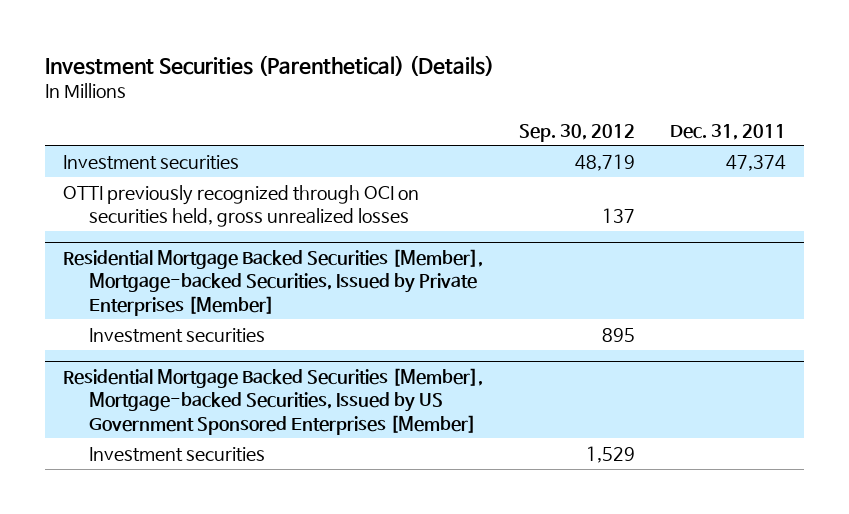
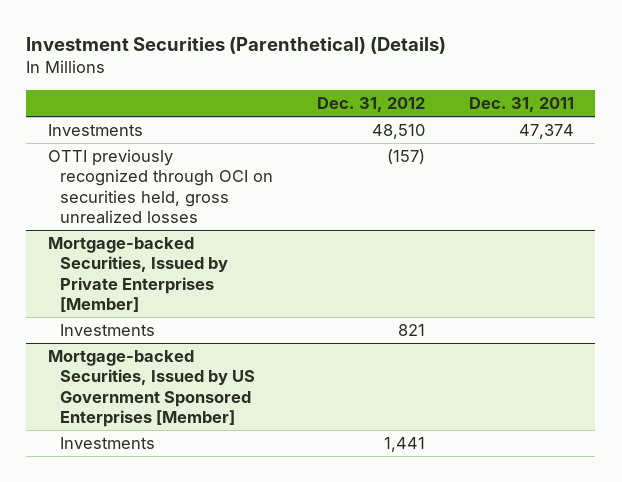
- | Sep. 30, 2012 | Dec. 31, 2011
+ | Dec. 31, 2012 | Dec. 31, 2011
- Investment securities | 48,719 | 47,374
+ Investments | 48,510 | 47,374
- Residential Mortgage Backed Securities [Member], Mortgage-backed Securities, Issued by Private Enterprises [Member]
- Investment securities | 895 |
- Residential Mortgage Backed Securities [Member], Mortgage-backed Securities, Issued by US Government Sponsored Enterprises [Member]
- Investment securities | 1,529 |
+ Mortgage-backed Securities, Issued by Private Enterprises [Member]
+ Investments | 821 |
+ Mortgage-backed Securities, Issued by US Government Sponsored Enterprises [Member]
+ Investments | 1,441 |

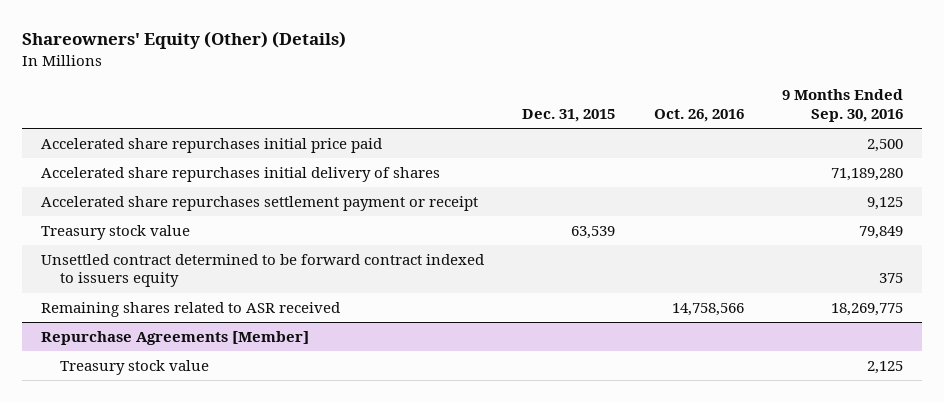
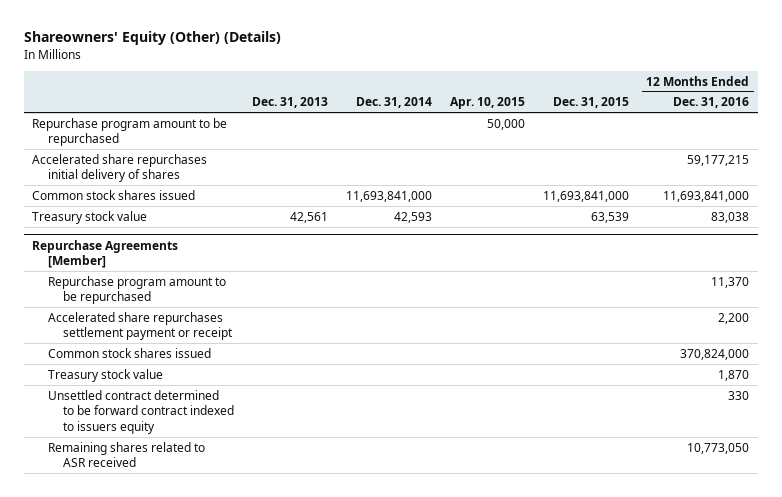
- | Dec. 31, 2015 | Oct. 26, 2016 | 9 Months Ended Sep. 30, 2016
+ | Dec. 31, 2013 | Dec. 31, 2014 | Apr. 10, 2015 | Dec. 31, 2015 | 12 Months Ended Dec. 31, 2016
- Accelerated share repurchases initial price paid | | | 2,500
+ Repurchase program amount to be repurchased | | | 50,000 | |
- Accelerated share repurchases settlement payment or receipt | | | 9,125
+ Common stock shares issued | | 11,693,841,000 | | 11,693,841,000 | 11,693,841,000
- Unsettled contract determined to be forward contract indexed to issuers equity | | | 375
- Remaining shares related to ASR received | | 14,758,566 | 18,269,775
@ Repurchase Agreements [Member]
+ Repurchase program amount to be repurchased | | | | | 11,370
+ Accelerated share repurchases settlement payment or receipt | | | | | 2,200
+ Common stock shares issued | | | | | 370,824,000
+ Unsettled contract determined to be forward contract indexed to issuers equity | | | | | 330
+ Remaining shares related to ASR received | | | | | 10,773,050

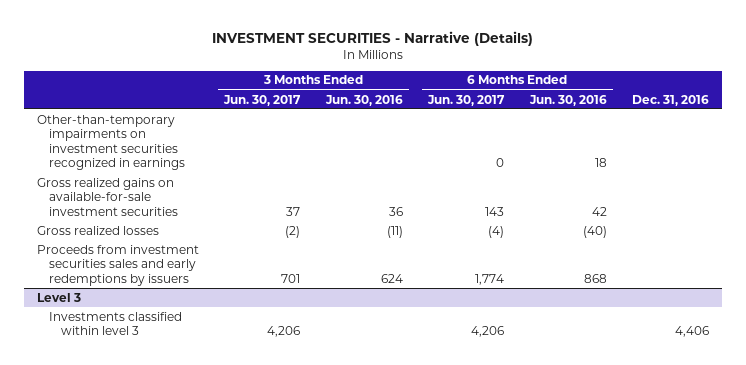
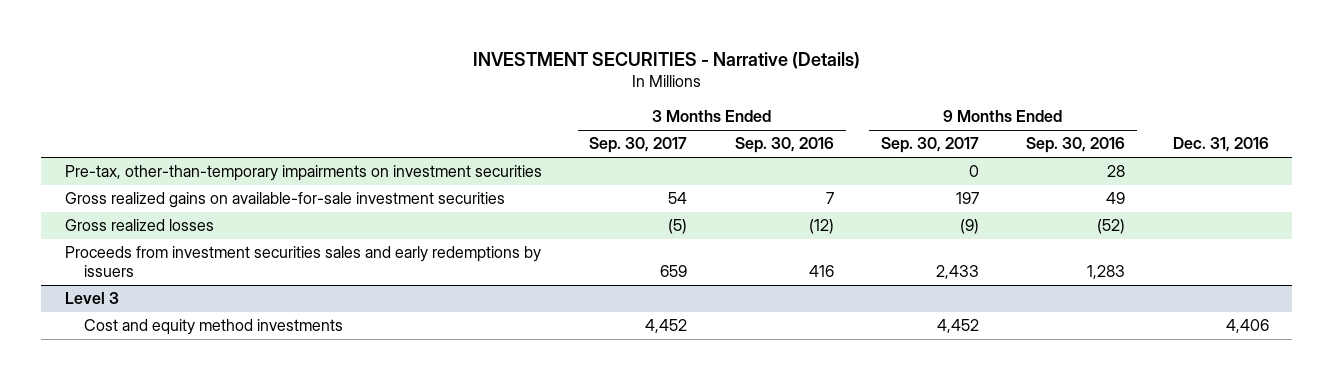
- | 3 Months Ended Jun. 30, 2017 | 3 Months Ended Jun. 30, 2016 | 6 Months Ended Jun. 30, 2017 | 6 Months Ended Jun. 30, 2016 | Dec. 31, 2016
+ | 3 Months Ended Sep. 30, 2017 | 3 Months Ended Sep. 30, 2016 | 9 Months Ended Sep. 30, 2017 | 9 Months Ended Sep. 30, 2016 | Dec. 31, 2016
- Other-than-temporary impairments on investment securities recognized in earnings | | | 0 | 18 |
+ Pre-tax, other-than-temporary impairments on investment securities | | | 0 | 28 |
@ Level 3
- Investments classified within level 3 | 4,206 | | 4,206 | | 4,406
+ Cost and equity method investments | 4,452 | | 4,452 | | 4,406

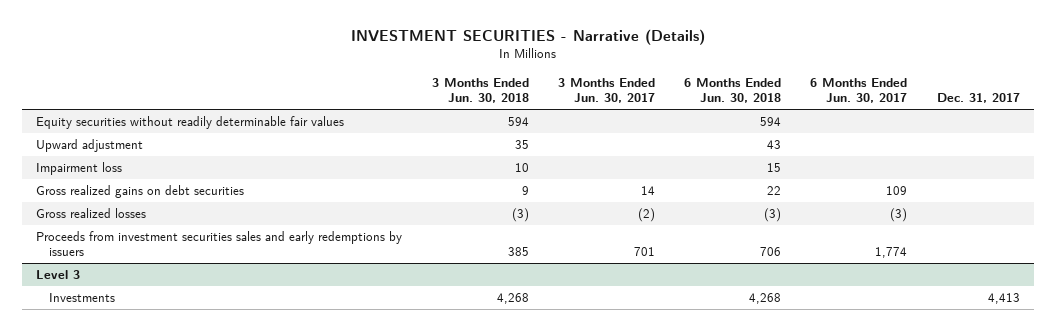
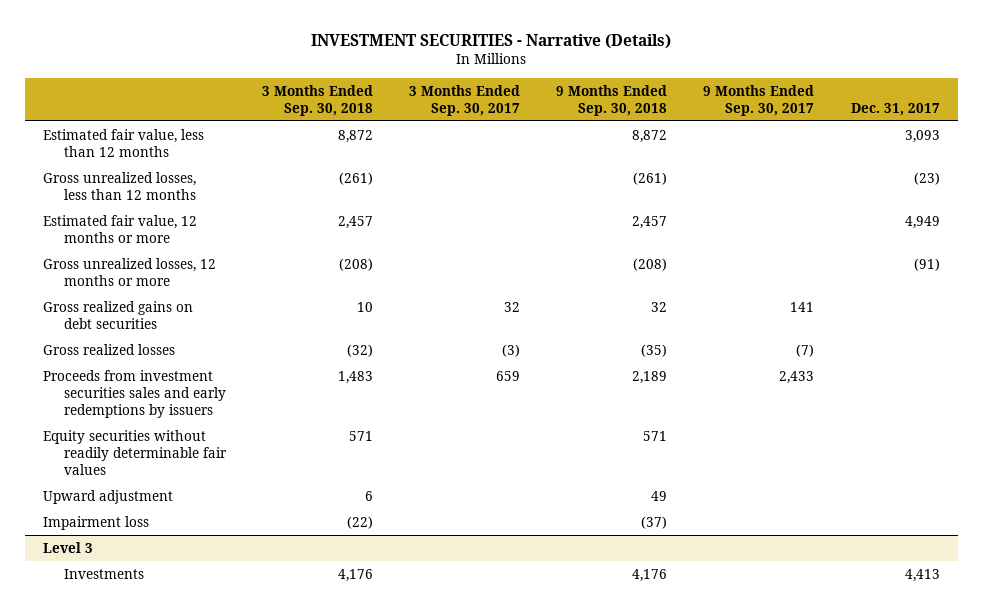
- | 3 Months Ended Jun. 30, 2018 | 3 Months Ended Jun. 30, 2017 | 6 Months Ended Jun. 30, 2018 | 6 Months Ended Jun. 30, 2017 | Dec. 31, 2017
+ | 3 Months Ended Sep. 30, 2018 | 3 Months Ended Sep. 30, 2017 | 9 Months Ended Sep. 30, 2018 | 9 Months Ended Sep. 30, 2017 | Dec. 31, 2017
+ Estimated fair value, less than 12 months | 8,872 | | 8,872 | | 3,093
+ Gross unrealized losses, less than 12 months | (261) | | (261) | | (23)
+ Estimated fair value, 12 months or more | 2,457 | | 2,457 | | 4,949
+ Gross unrealized losses, 12 months or more | (208) | | (208) | | (91)
moved down: Equity securities without readily determinable fair values | 571 | | 571 | |
moved down: Upward adjustment | 6 | | 49 | |
moved down: Impairment loss | (22) | | (37) | |

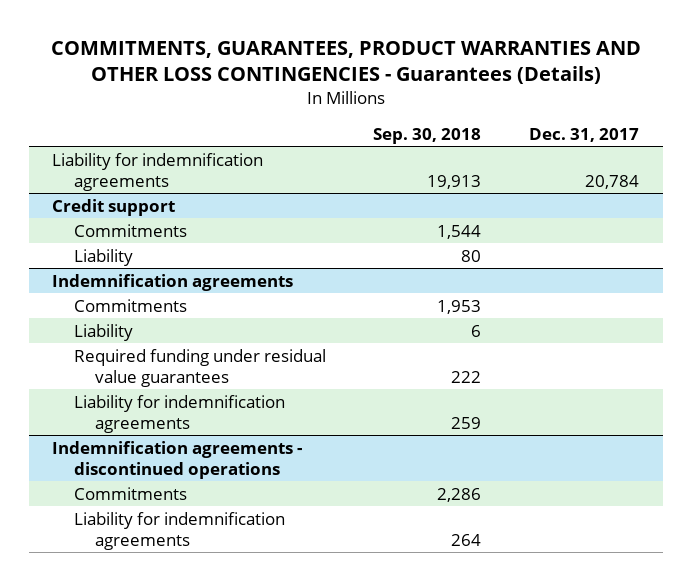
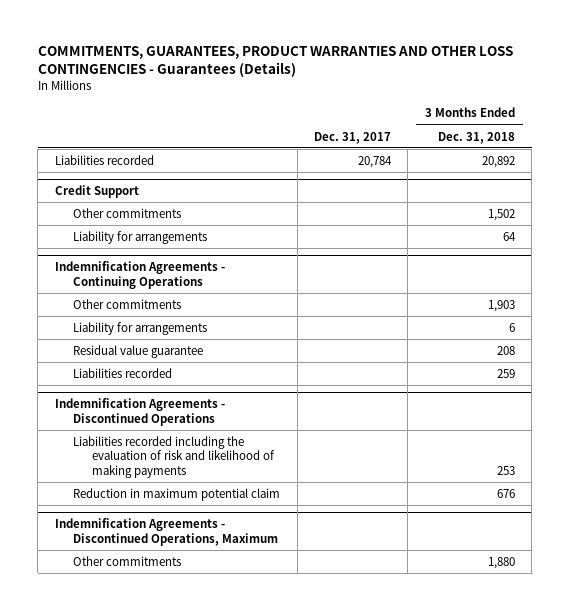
- | Sep. 30, 2018 | Dec. 31, 2017
+ | Dec. 31, 2017 | 3 Months Ended Dec. 31, 2018
- Liability for indemnification agreements | 19,913 | 20,784
- Credit support
- Commitments | 1,544 |
- Liability | 80 |
- Indemnification agreements
- Commitments | 1,953 |
- Liability | 6 |
- Required funding under residual value guarantees | 222 |
- Liability for indemnification agreements | 259 |
- Indemnification agreements - discontinued operations
- Commitments | 2,286 |
- Liability for indemnification agreements | 264 |
+ Liabilities recorded | 20,784 | 20,892
+ Credit Support
+ Other commitments | | 1,502
+ Liability for arrangements | | 64
+ Indemnification Agreements - Continuing Operations
+ Other commitments | | 1,903
+ Liability for arrangements | | 6
+ Residual value guarantee | | 208
+ Liabilities recorded | | 259
+ Indemnification Agreements - Discontinued Operations
+ Liabilities recorded including the evaluation of risk and likelihood of making payments | | 253
+ Reduction in maximum potential claim | | 676
+ Indemnification Agreements - Discontinued Operations, Maximum
+ Other commitments | | 1,880

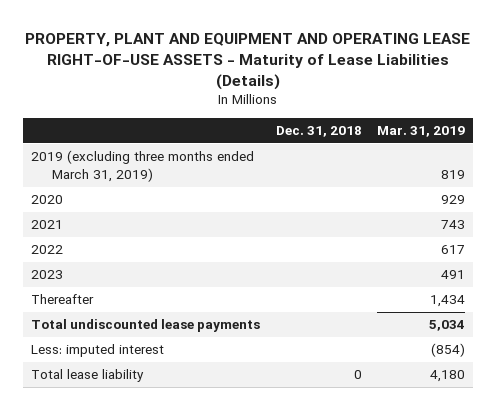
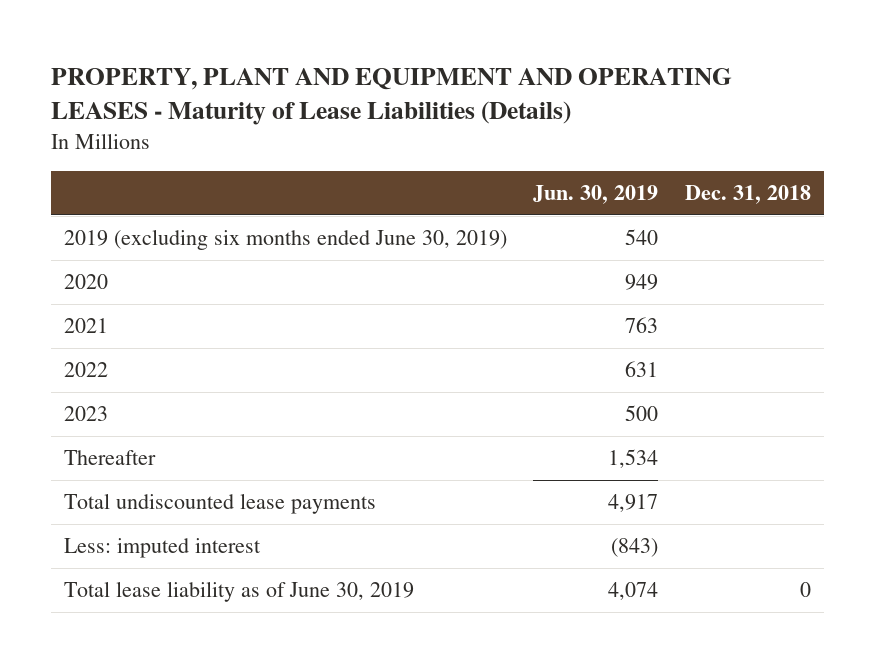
- PROPERTY, PLANT AND EQUIPMENT AND OPERATING LEASE RIGHT-OF-USE ASSETS - Maturity of Lease Liabilities (Details)
+ PROPERTY, PLANT AND EQUIPMENT AND OPERATING LEASES - Maturity of Lease Liabilities (Details)
- | Dec. 31, 2018 | Mar. 31, 2019
+ | Jun. 30, 2019 | Dec. 31, 2018
- 2019 (excluding three months ended March 31, 2019) | | 819
+ 2019 (excluding six months ended June 30, 2019) | 540 |
- Total lease liability | 0 | 4,180
+ Total lease liability as of June 30, 2019 | 4,074 | 0

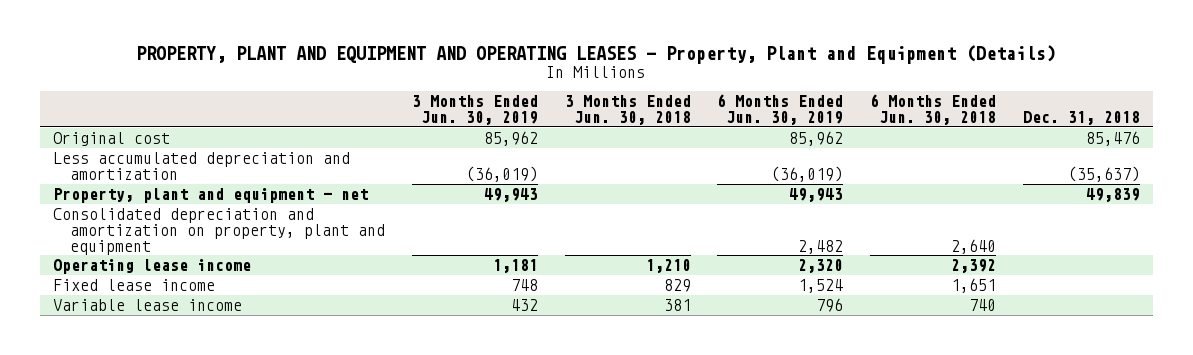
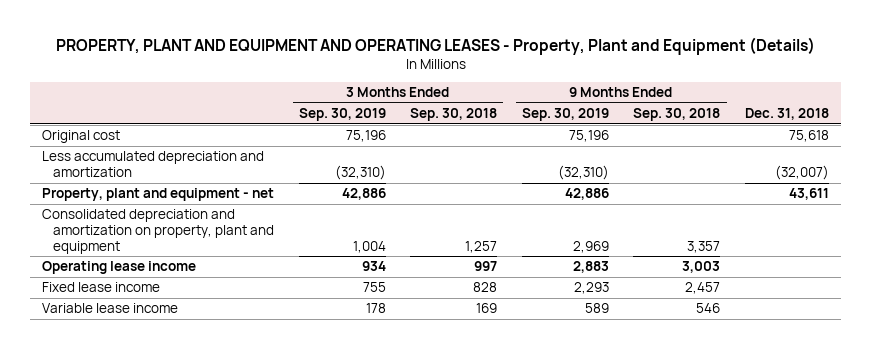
- | 3 Months Ended Jun. 30, 2019 | 3 Months Ended Jun. 30, 2018 | 6 Months Ended Jun. 30, 2019 | 6 Months Ended Jun. 30, 2018 | Dec. 31, 2018
+ | 3 Months Ended Sep. 30, 2019 | 3 Months Ended Sep. 30, 2018 | 9 Months Ended Sep. 30, 2019 | 9 Months Ended Sep. 30, 2018 | Dec. 31, 2018
- Original cost | 85,962 | | 85,962 | | 85,476
- Less accumulated depreciation and amortization | (36,019) | | (36,019) | | (35,637)
- Property, plant and equipment - net | 49,943 | | 49,943 | | 49,839
+ Original cost | 75,196 | | 75,196 | | 75,618
+ Less accumulated depreciation and amortization | (32,310) | | (32,310) | | (32,007)
+ Property, plant and equipment - net | 42,886 | | 42,886 | | 43,611

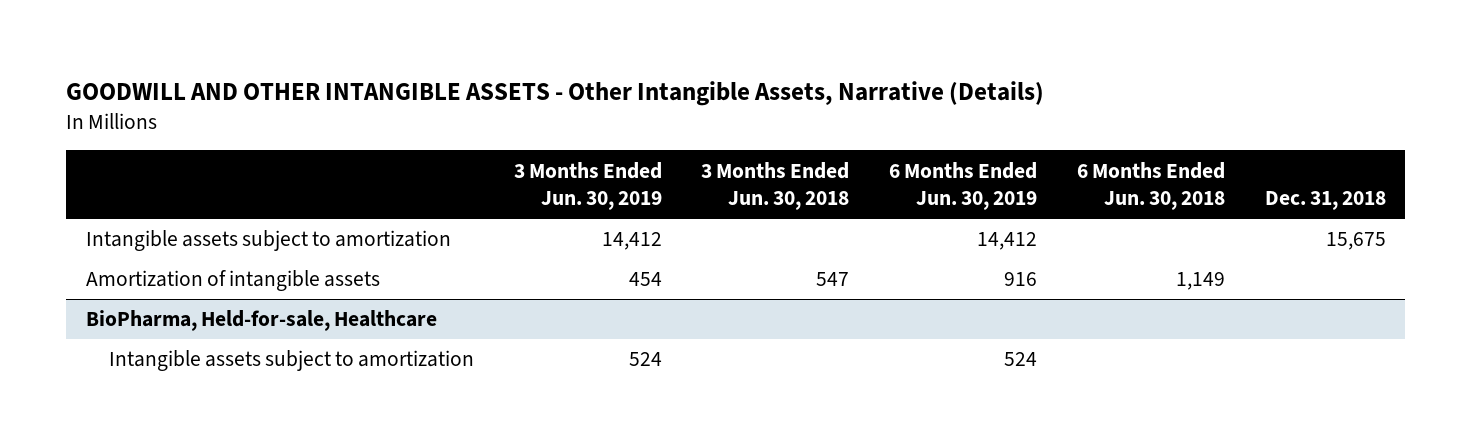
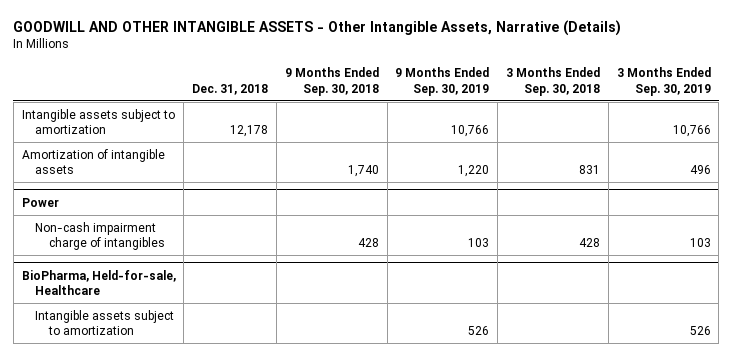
- | 3 Months Ended Jun. 30, 2019 | 3 Months Ended Jun. 30, 2018 | 6 Months Ended Jun. 30, 2019 | 6 Months Ended Jun. 30, 2018 | Dec. 31, 2018
+ | Dec. 31, 2018 | 9 Months Ended Sep. 30, 2018 | 9 Months Ended Sep. 30, 2019 | 3 Months Ended Sep. 30, 2018 | 3 Months Ended Sep. 30, 2019
- Intangible assets subject to amortization | 14,412 | | 14,412 | | 15,675
+ Intangible assets subject to amortization | 12,178 | | 10,766 | | 10,766
+ Power
+ Non-cash impairment charge of intangibles | | 428 | 103 | 428 | 103

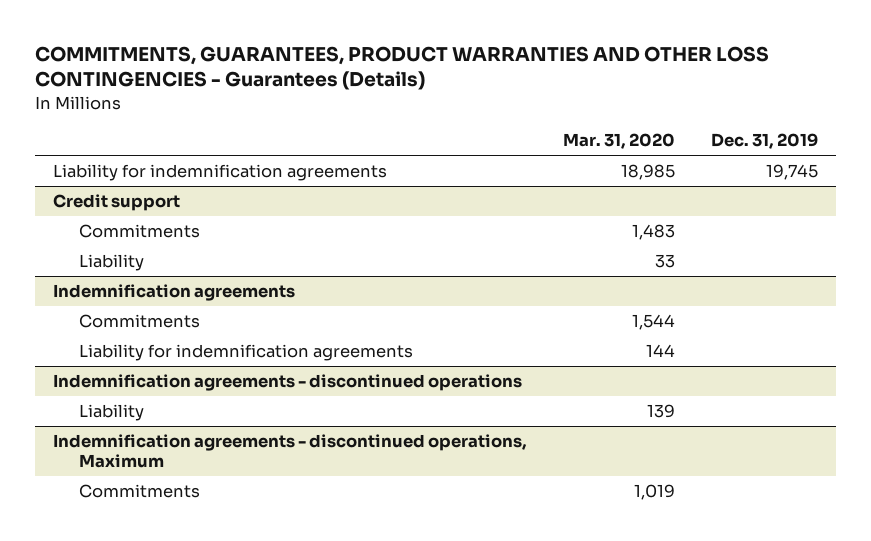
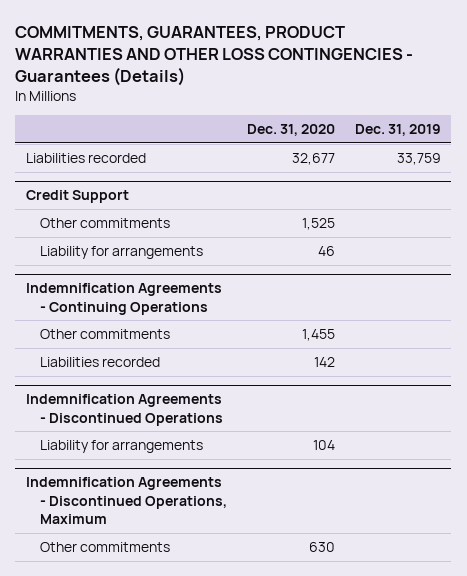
- | Mar. 31, 2020 | Dec. 31, 2019
+ | Dec. 31, 2020 | Dec. 31, 2019
- Liability for indemnification agreements | 18,985 | 19,745
- Credit support
- Commitments | 1,483 |
- Liability | 33 |
- Indemnification agreements
- Commitments | 1,544 |
- Liability for indemnification agreements | 144 |
- Indemnification agreements - discontinued operations
- Liability | 139 |
- Indemnification agreements - discontinued operations, Maximum
- Commitments | 1,019 |
+ Liabilities recorded | 32,677 | 33,759
+ Credit Support
+ Other commitments | 1,525 |
+ Liability for arrangements | 46 |
+ Indemnification Agreements - Continuing Operations
+ Other commitments | 1,455 |
+ Liabilities recorded | 142 |
+ Indemnification Agreements - Discontinued Operations
+ Liability for arrangements | 104 |
+ Indemnification Agreements - Discontinued Operations, Maximum
+ Other commitments | 630 |

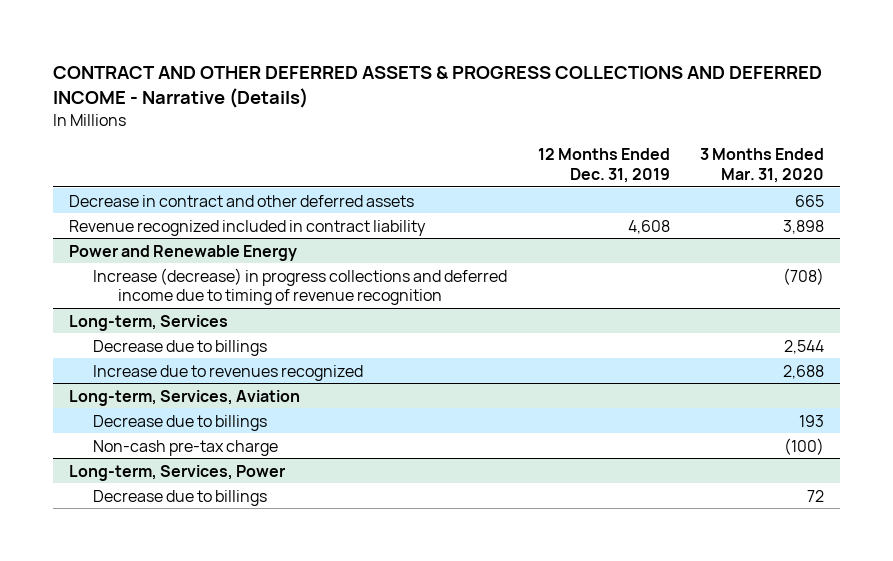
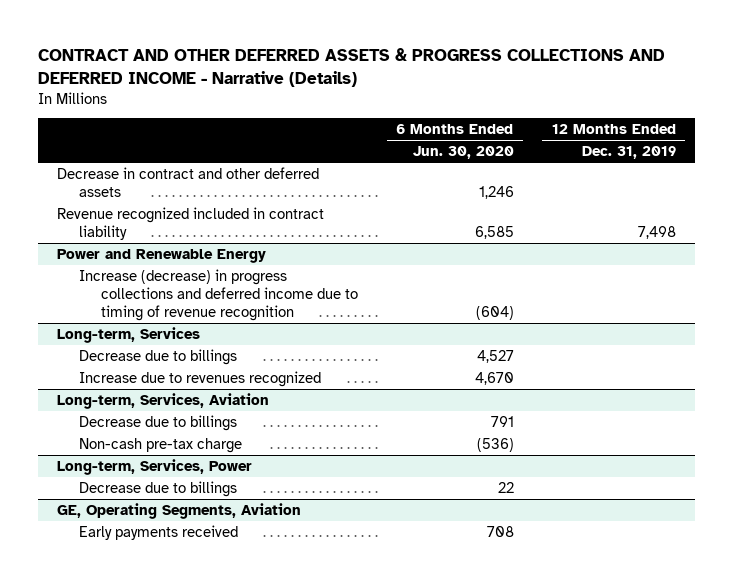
- | 12 Months Ended Dec. 31, 2019 | 3 Months Ended Mar. 31, 2020
+ | 6 Months Ended Jun. 30, 2020 | 12 Months Ended Dec. 31, 2019
- Revenue recognized included in contract liability | 4,608 | 3,898
+ Revenue recognized included in contract liability | 6,585 | 7,498
+ GE, Operating Segments, Aviation
+ Early payments received | 708 |

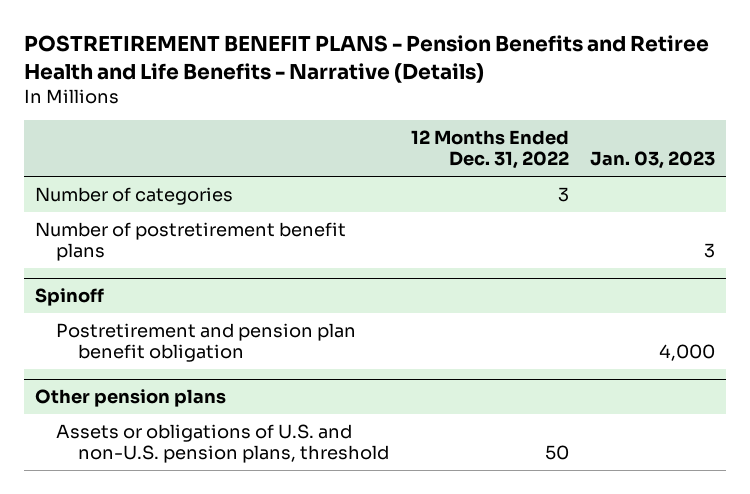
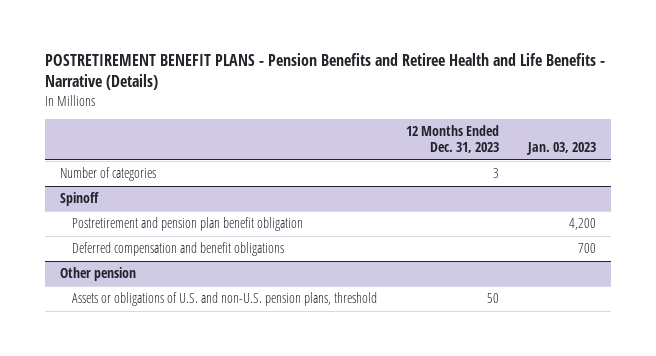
- | 12 Months Ended Dec. 31, 2022 | Jan. 03, 2023
+ | 12 Months Ended Dec. 31, 2023 | Jan. 03, 2023
- Number of postretirement benefit plans | | 3
@ Spinoff
- Postretirement and pension plan benefit obligation | | 4,000
- Other pension plans
@ Spinoff
+ Postretirement and pension plan benefit obligation | | 4,200
+ Deferred compensation and benefit obligations | | 700
+ Other pension

